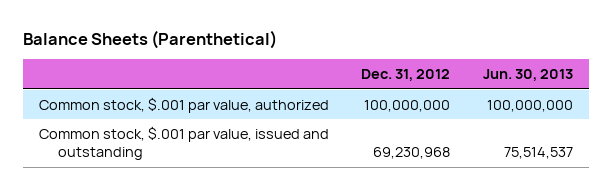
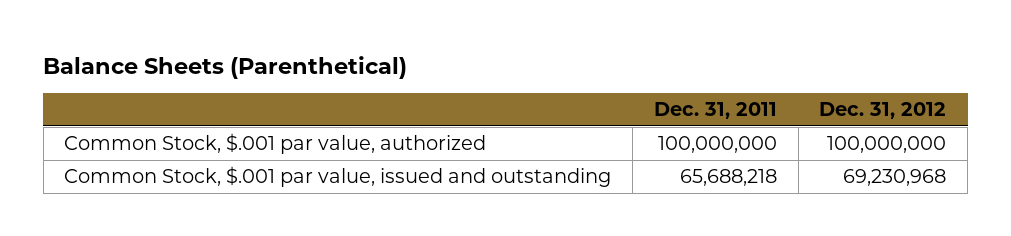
- | Dec. 31, 2012 | Jun. 30, 2013
+ | Dec. 31, 2011 | Dec. 31, 2012
- Common stock, $.001 par value, authorized | 100,000,000 | 100,000,000
- Common stock, $.001 par value, issued and outstanding | 69,230,968 | 75,514,537
+ Common Stock, $.001 par value, authorized | 100,000,000 | 100,000,000
+ Common Stock, $.001 par value, issued and outstanding | 65,688,218 | 69,230,968

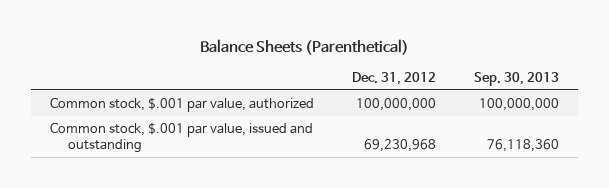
- | Dec. 31, 2011 | Dec. 31, 2012
+ | Dec. 31, 2012 | Sep. 30, 2013
- Common Stock, $.001 par value, authorized | 100,000,000 | 100,000,000
- Common Stock, $.001 par value, issued and outstanding | 65,688,218 | 69,230,968
+ Common stock, $.001 par value, authorized | 100,000,000 | 100,000,000
+ Common stock, $.001 par value, issued and outstanding | 69,230,968 | 76,118,360

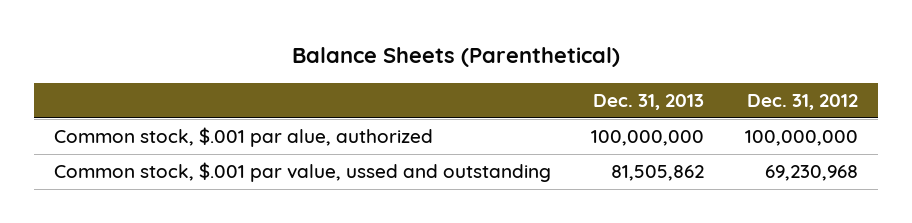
- | Dec. 31, 2012 | Sep. 30, 2013
+ | Dec. 31, 2013 | Dec. 31, 2012
- Common stock, $.001 par value, authorized | 100,000,000 | 100,000,000
- Common stock, $.001 par value, issued and outstanding | 69,230,968 | 76,118,360
+ Common stock, $.001 par alue, authorized | 100,000,000 | 100,000,000
+ Common stock, $.001 par value, ussed and outstanding | 81,505,862 | 69,230,968

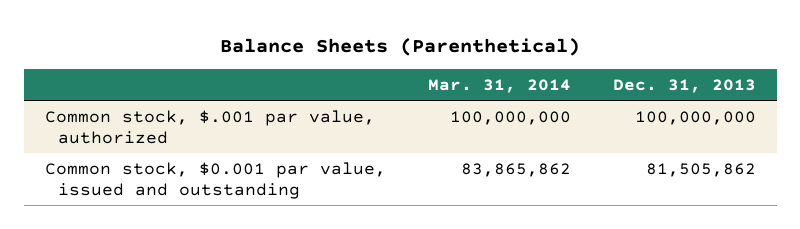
- | Dec. 31, 2013 | Dec. 31, 2012
+ | Mar. 31, 2014 | Dec. 31, 2013
- Common stock, $.001 par alue, authorized | 100,000,000 | 100,000,000
- Common stock, $.001 par value, ussed and outstanding | 81,505,862 | 69,230,968
+ Common stock, $.001 par value, authorized | 100,000,000 | 100,000,000
+ Common stock, $0.001 par value, issued and outstanding | 83,865,862 | 81,505,862

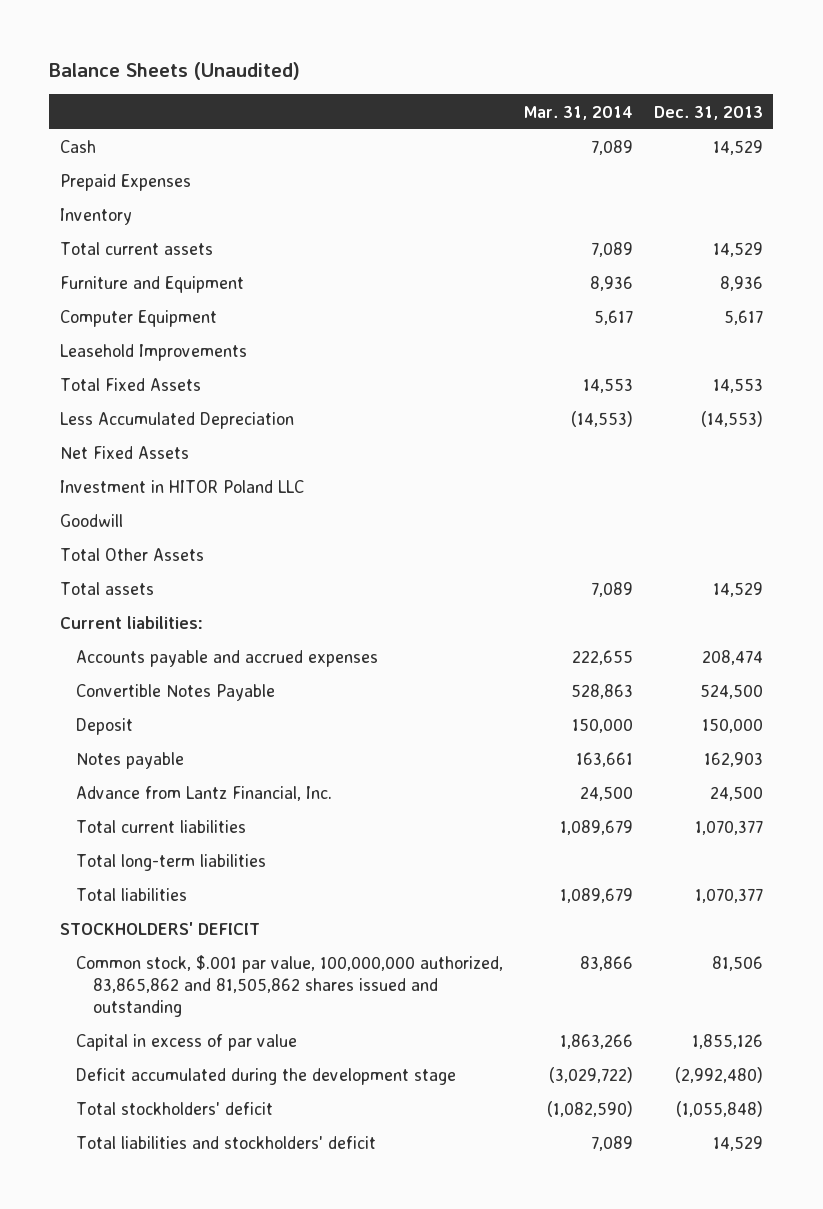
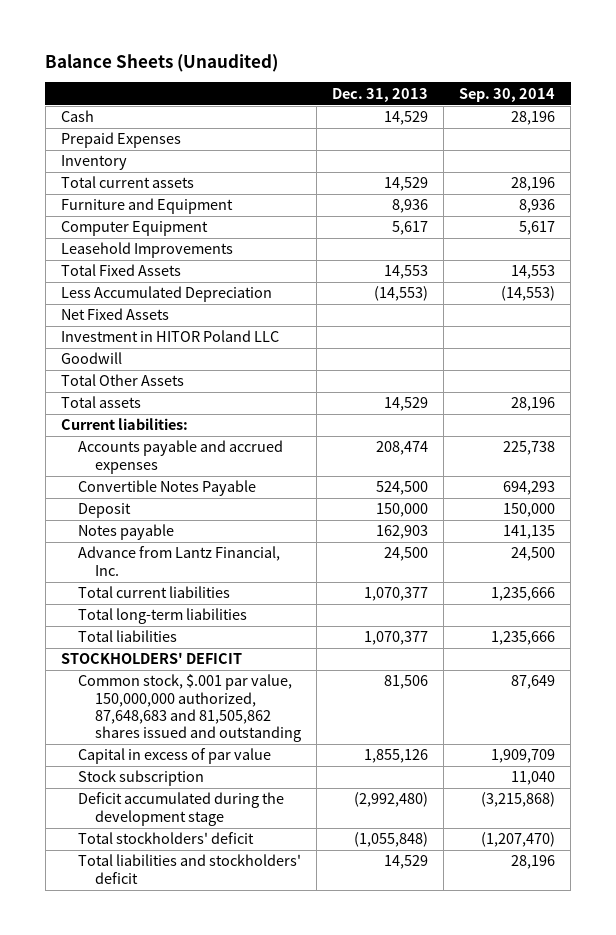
- | Mar. 31, 2014 | Dec. 31, 2013
+ | Dec. 31, 2013 | Sep. 30, 2014
- Common stock, $.001 par value, 100,000,000 authorized, 83,865,862 and 81,505,862 shares issued and outstanding | 83,866 | 81,506
+ Common stock, $.001 par value, 150,000,000 authorized, 87,648,683 and 81,505,862 shares issued and outstanding | 81,506 | 87,649
+ Stock subscription | | 11,040

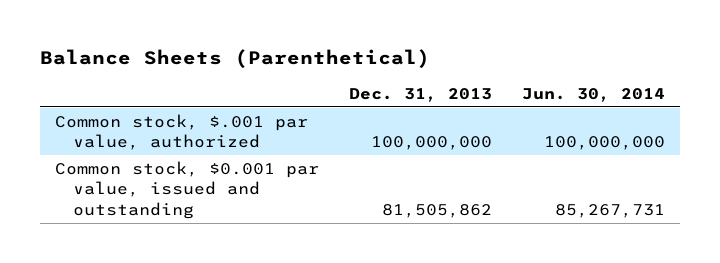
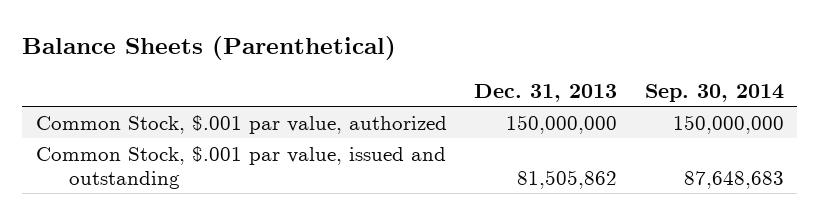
- | Dec. 31, 2013 | Jun. 30, 2014
+ | Dec. 31, 2013 | Sep. 30, 2014
- Common stock, $.001 par value, authorized | 100,000,000 | 100,000,000
- Common stock, $0.001 par value, issued and outstanding | 81,505,862 | 85,267,731
+ Common Stock, $.001 par value, authorized | 150,000,000 | 150,000,000
+ Common Stock, $.001 par value, issued and outstanding | 81,505,862 | 87,648,683

